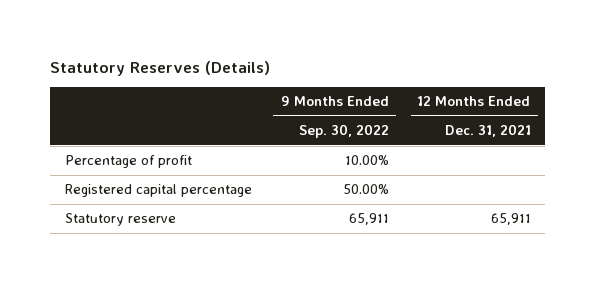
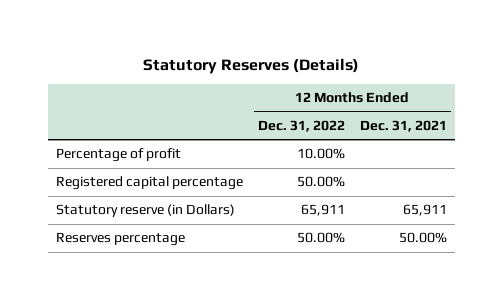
- | 9 Months Ended Sep. 30, 2022 | 12 Months Ended Dec. 31, 2021
+ | 12 Months Ended Dec. 31, 2022 | 12 Months Ended Dec. 31, 2021
- Statutory reserve | 65,911 | 65,911
+ Statutory reserve (in Dollars) | 65,911 | 65,911
+ Reserves percentage | 50.00% | 50.00%

